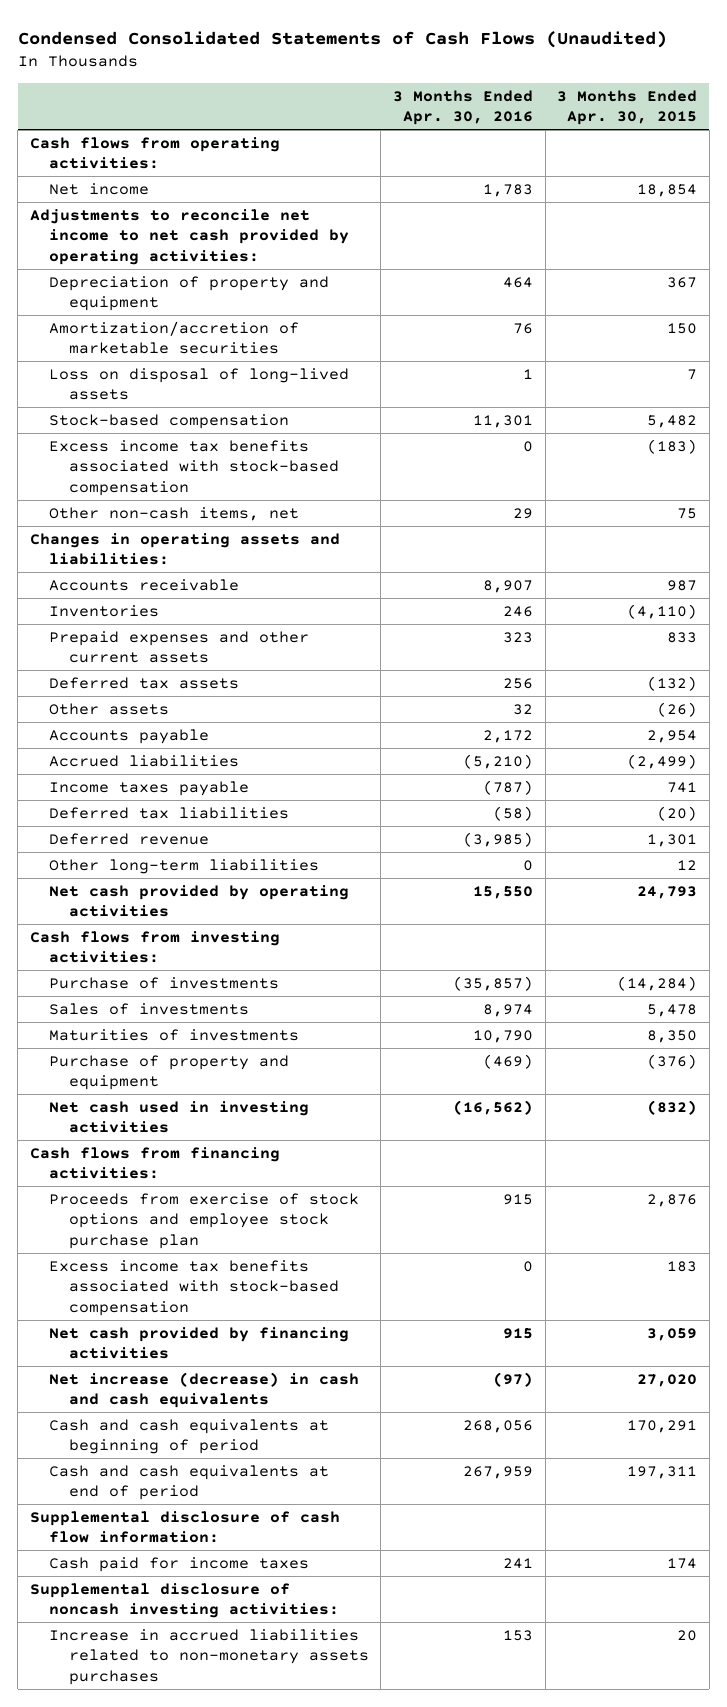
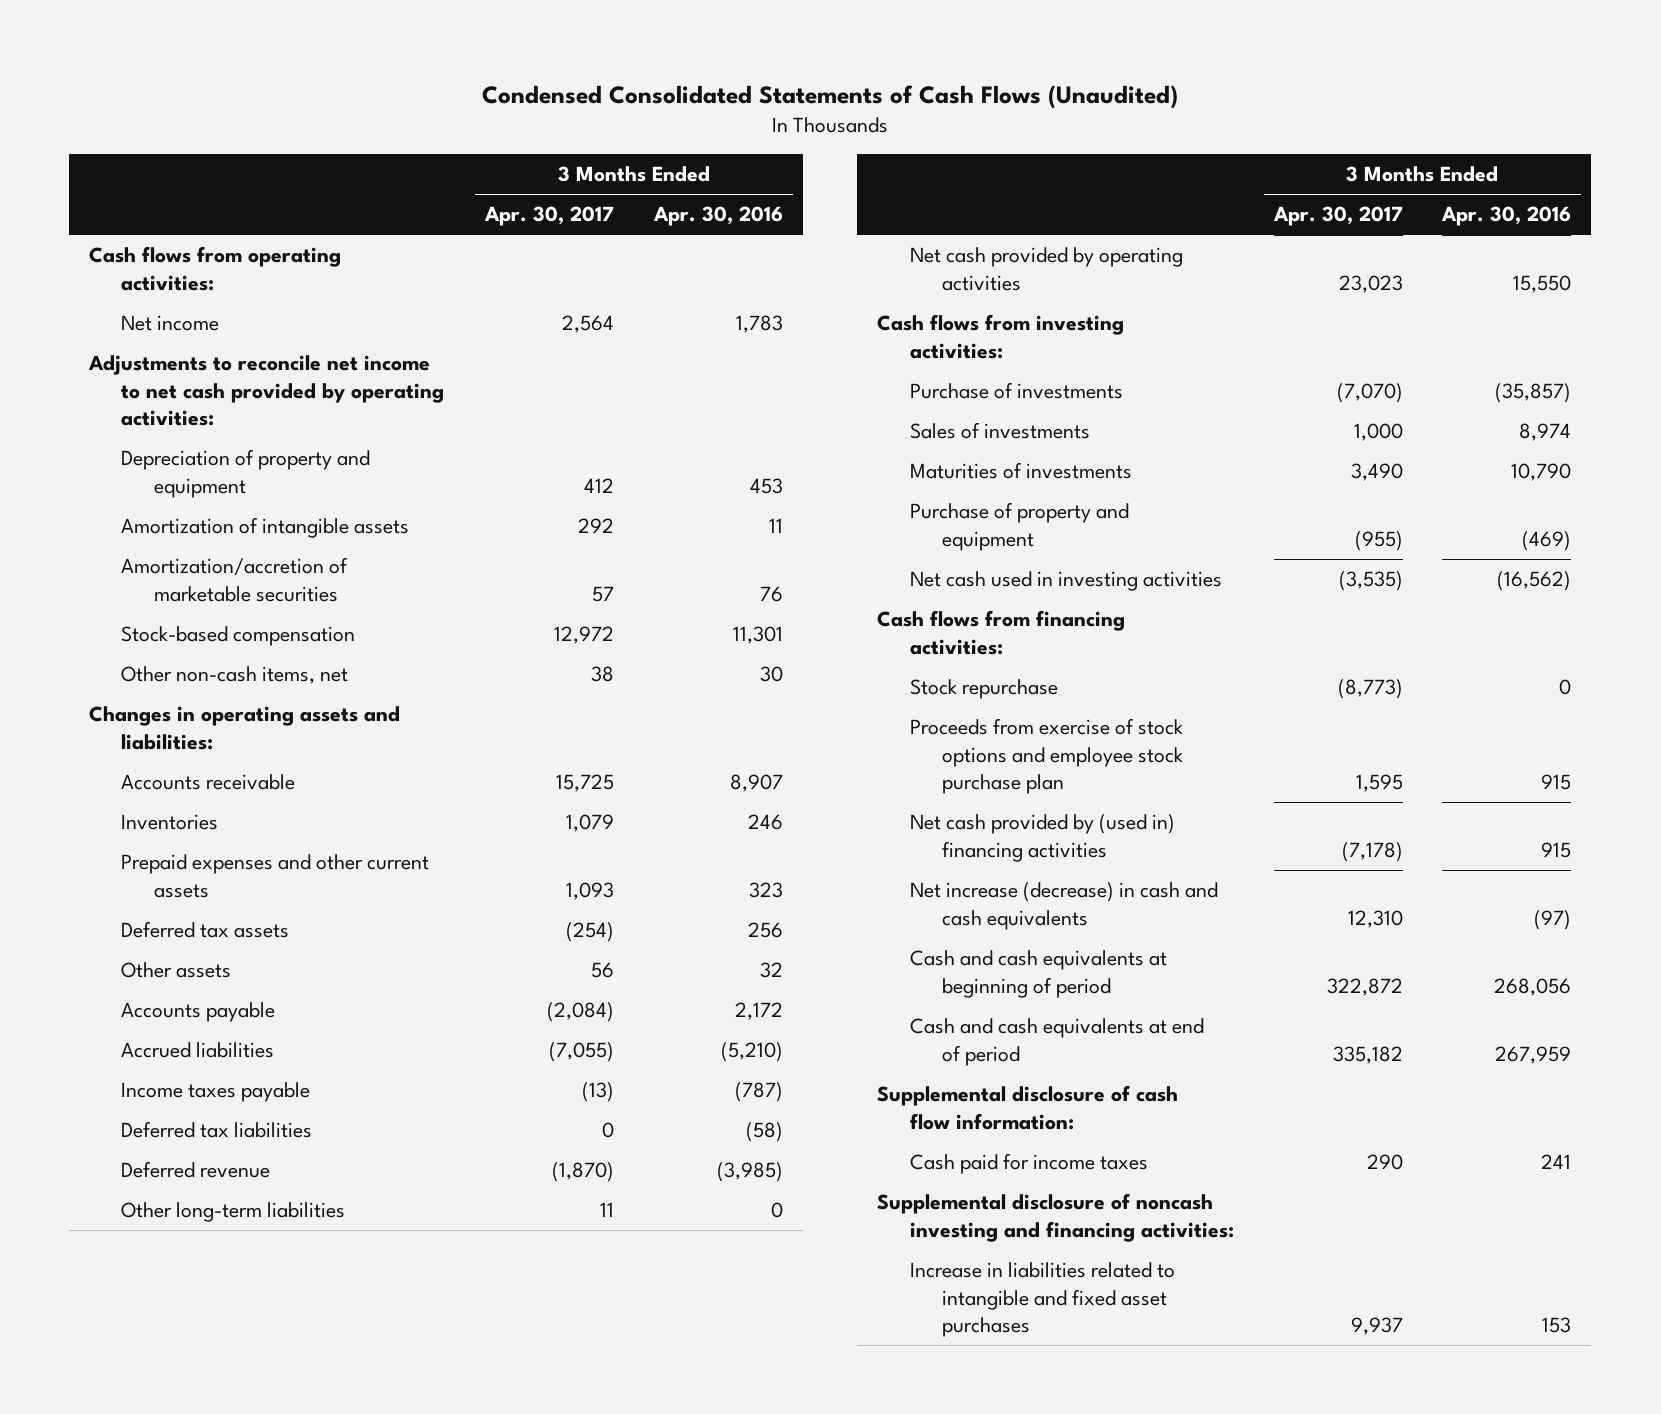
- | 3 Months Ended Apr. 30, 2016 | 3 Months Ended Apr. 30, 2015
+ | 3 Months Ended Apr. 30, 2017 | 3 Months Ended Apr. 30, 2016
- Depreciation of property and equipment | 464 | 367
+ Depreciation of property and equipment | 412 | 453
+ Amortization of intangible assets | 292 | 11
- Loss on disposal of long-lived assets | 1 | 7
- Excess income tax benefits associated with stock-based compensation | 0 | (183)
- Other non-cash items, net | 29 | 75
+ Other non-cash items, net | 38 | 30
+ Stock repurchase | (8,773) | 0
- Excess income tax benefits associated with stock-based compensation | 0 | 183
- Net cash provided by financing activities | 915 | 3,059
+ Net cash provided by (used in) financing activities | (7,178) | 915
- Supplemental disclosure of noncash investing activities:
- Increase in accrued liabilities related to non-monetary assets purchases | 153 | 20
+ Supplemental disclosure of noncash investing and financing activities:
+ Increase in liabilities related to intangible and fixed asset purchases | 9,937 | 153

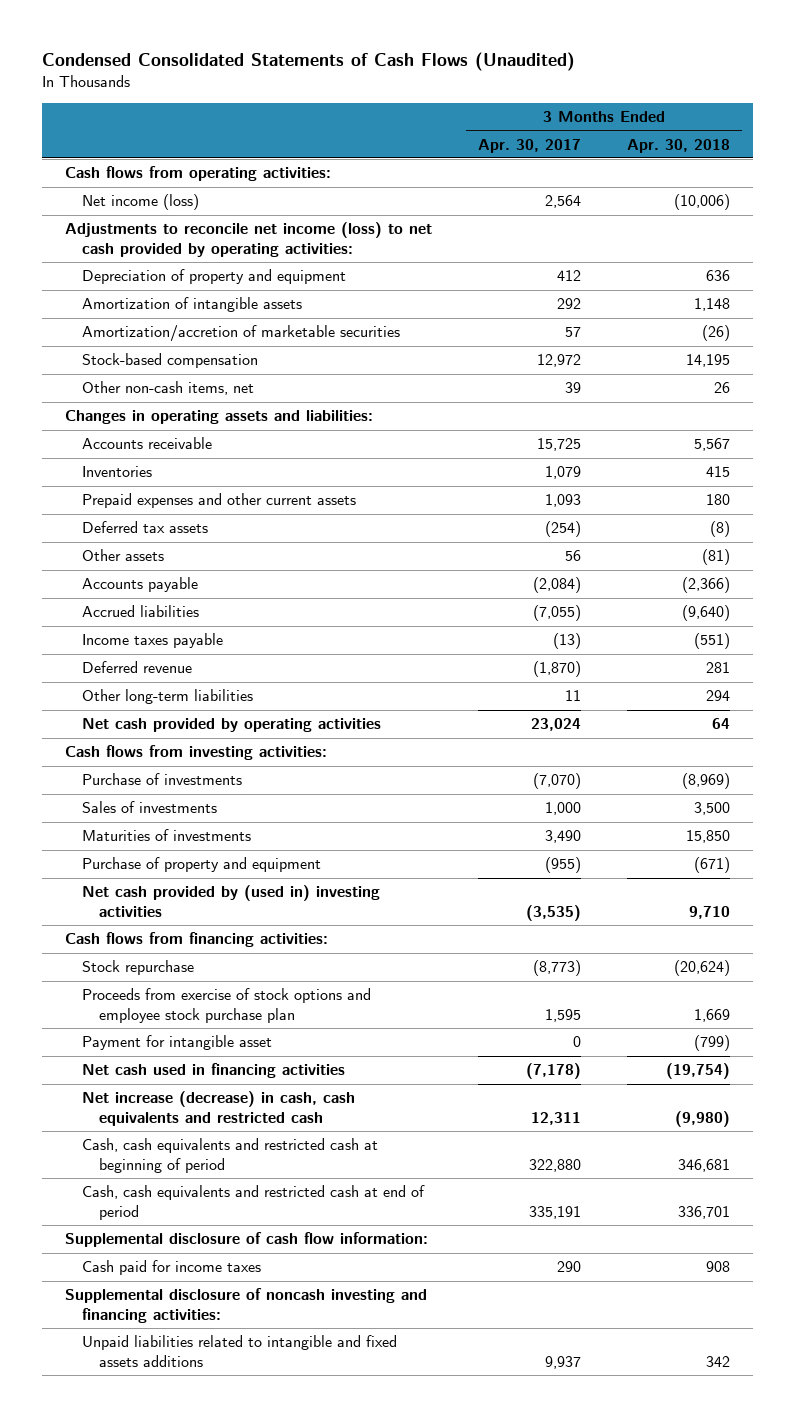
- | 3 Months Ended Apr. 30, 2017 | 3 Months Ended Apr. 30, 2016
+ | 3 Months Ended Apr. 30, 2017 | 3 Months Ended Apr. 30, 2018
- Net income | 2,564 | 1,783
- Adjustments to reconcile net income to net cash provided by operating activities:
+ Net income (loss) | 2,564 | (10,006)
+ Adjustments to reconcile net income (loss) to net cash provided by operating activities:
- Other non-cash items, net | 38 | 30
+ Other non-cash items, net | 39 | 26
- Deferred tax liabilities | 0 | (58)
- Net cash provided by operating activities | 23,023 | 15,550
+ Net cash provided by operating activities | 23,024 | 64
- Net cash used in investing activities | (3,535) | (16,562)
+ Net cash provided by (used in) investing activities | (3,535) | 9,710
- Net cash provided by (used in) financing activities | (7,178) | 915
- Net increase (decrease) in cash and cash equivalents | 12,310 | (97)
- Cash and cash equivalents at beginning of period | 322,872 | 268,056
- Cash and cash equivalents at end of period | 335,182 | 267,959
+ Payment for intangible asset | 0 | (799)
+ Net cash used in financing activities | (7,178) | (19,754)
+ Net increase (decrease) in cash, cash equivalents and restricted cash | 12,311 | (9,980)
+ Cash, cash equivalents and restricted cash at beginning of period | 322,880 | 346,681
+ Cash, cash equivalents and restricted cash at end of period | 335,191 | 336,701
- Increase in liabilities related to intangible and fixed asset purchases | 9,937 | 153
+ Unpaid liabilities related to intangible and fixed assets additions | 9,937 | 342

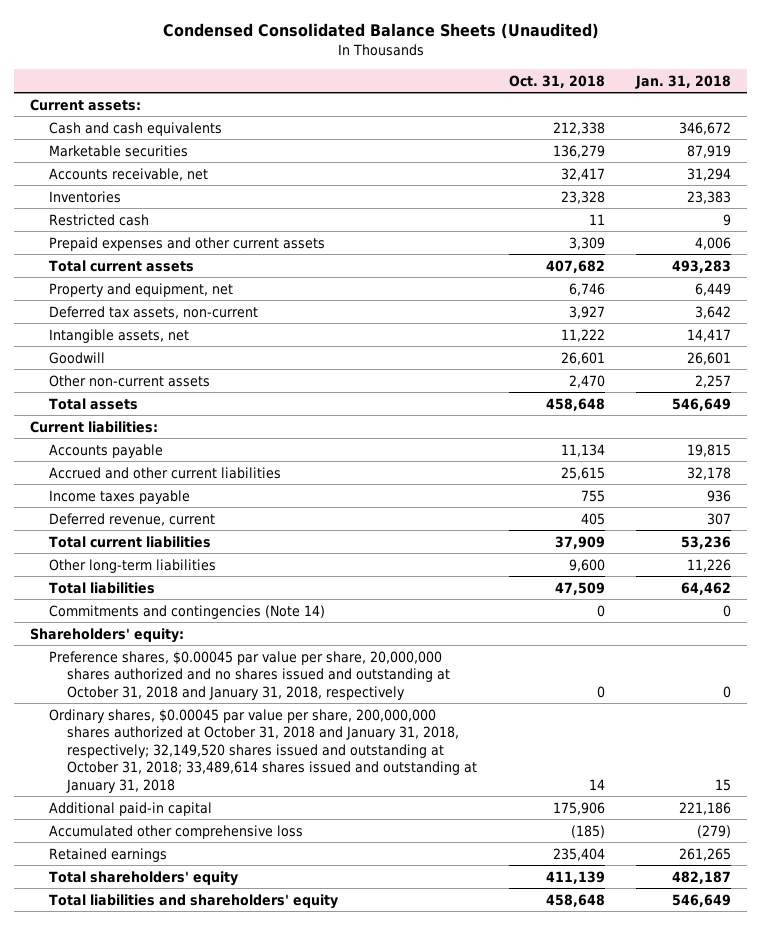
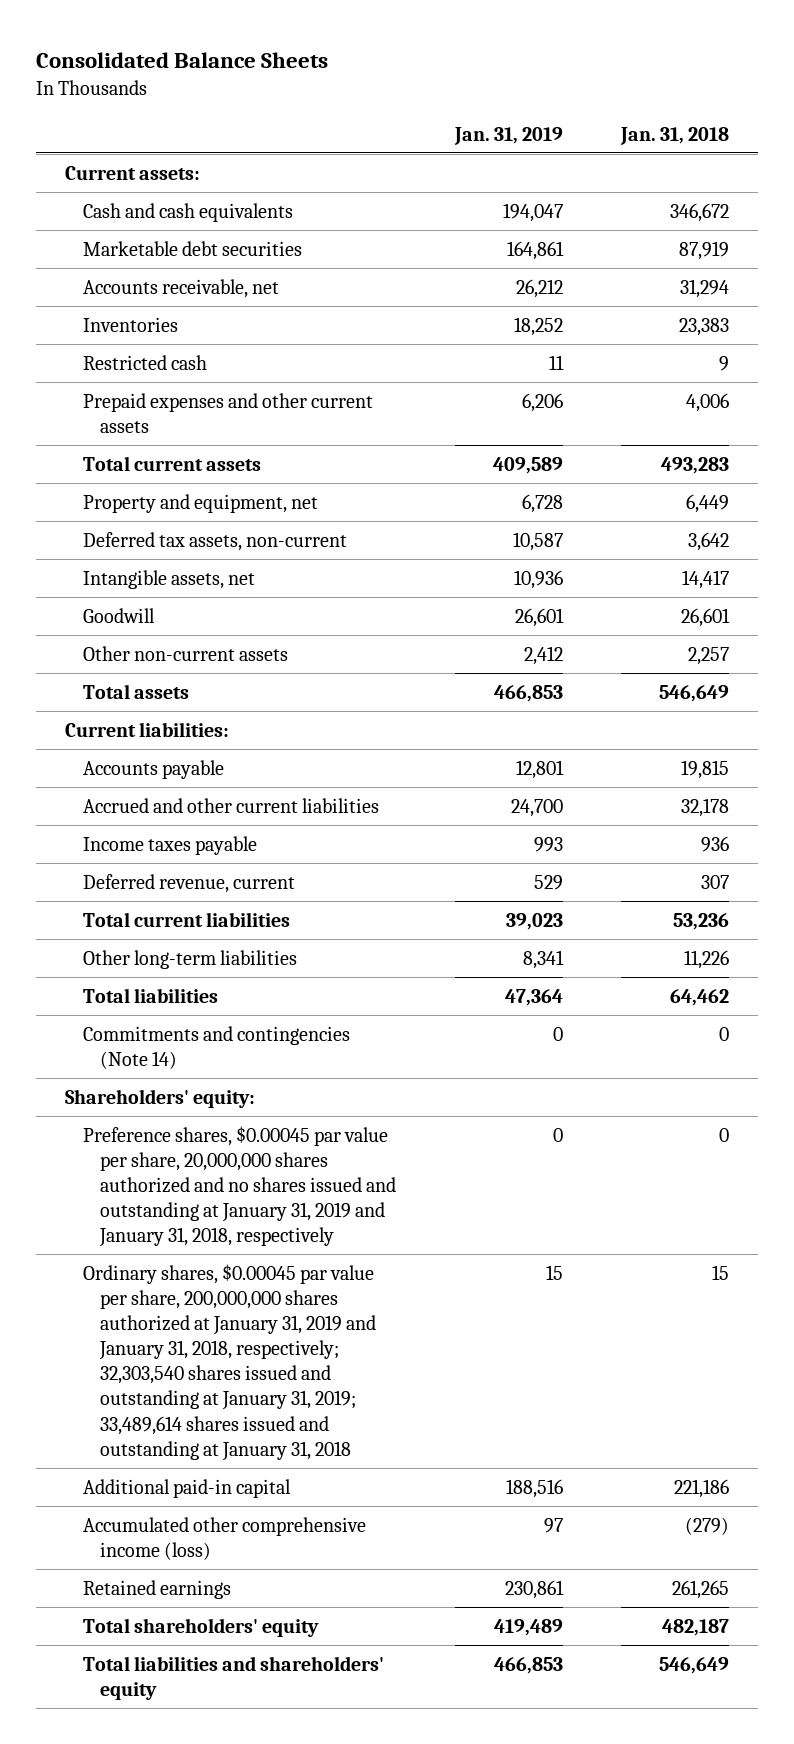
- Condensed Consolidated Balance Sheets (Unaudited)
+ Consolidated Balance Sheets
- | Oct. 31, 2018 | Jan. 31, 2018
+ | Jan. 31, 2019 | Jan. 31, 2018
- Marketable securities | 136,279 | 87,919
+ Marketable debt securities | 164,861 | 87,919
- Preference shares, $0.00045 par value per share, 20,000,000 shares authorized and no shares issued and outstanding at October 31, 2018 and January 31, 2018, respectively | 0 | 0
- Ordinary shares, $0.00045 par value per share, 200,000,000 shares authorized at October 31, 2018 and January 31, 2018, respectively; 32,149,520 shares issued and outstanding at October 31, 2018; 33,489,614 shares issued and outstanding at January 31, 2018 | 14 | 15
+ Preference shares, $0.00045 par value per share, 20,000,000 shares authorized and no shares issued and outstanding at January 31, 2019 and January 31, 2018, respectively | 0 | 0
+ Ordinary shares, $0.00045 par value per share, 200,000,000 shares authorized at January 31, 2019 and January 31, 2018, respectively; 32,303,540 shares issued and outstanding at January 31, 2019; 33,489,614 shares issued and outstanding at January 31, 2018 | 15 | 15
- Accumulated other comprehensive loss | (185) | (279)
+ Accumulated other comprehensive income (loss) | 97 | (279)

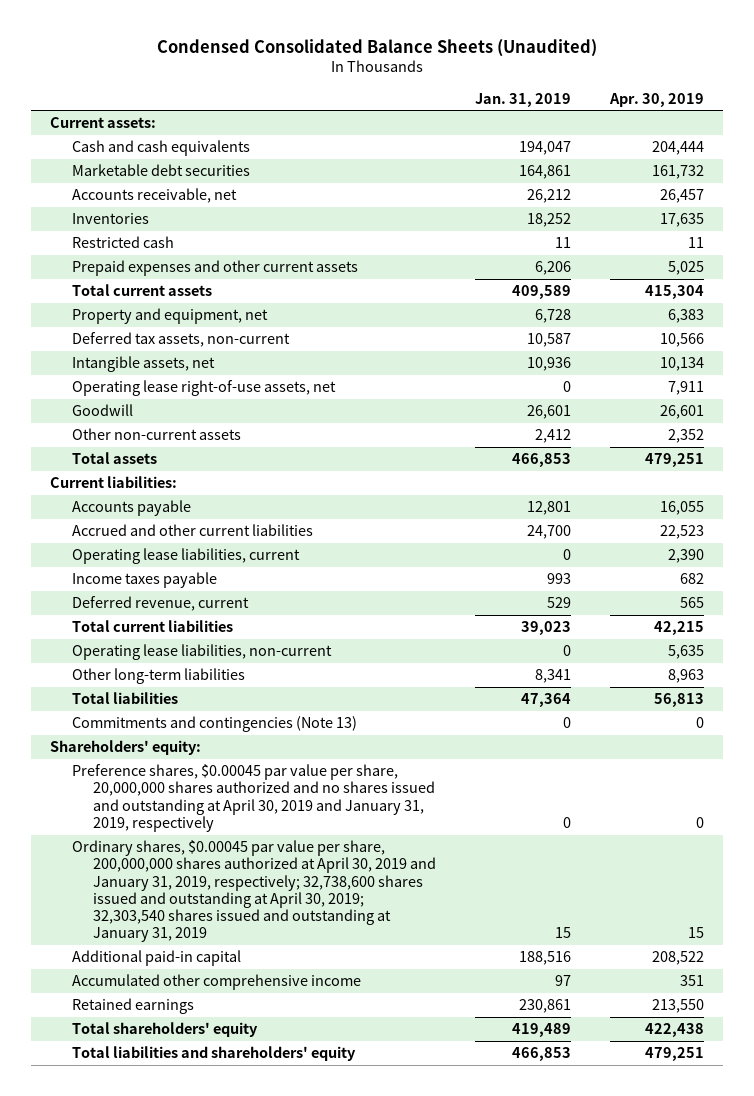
- Consolidated Balance Sheets
+ Condensed Consolidated Balance Sheets (Unaudited)
- | Jan. 31, 2019 | Jan. 31, 2018
+ | Jan. 31, 2019 | Apr. 30, 2019
+ Operating lease right-of-use assets, net | 0 | 7,911
+ Operating lease liabilities, current | 0 | 2,390
+ Operating lease liabilities, non-current | 0 | 5,635
- Commitments and contingencies (Note 14) | 0 | 0
+ Commitments and contingencies (Note 13) | 0 | 0
- Preference shares, $0.00045 par value per share, 20,000,000 shares authorized and no shares issued and outstanding at January 31, 2019 and January 31, 2018, respectively | 0 | 0
- Ordinary shares, $0.00045 par value per share, 200,000,000 shares authorized at January 31, 2019 and January 31, 2018, respectively; 32,303,540 shares issued and outstanding at January 31, 2019; 33,489,614 shares issued and outstanding at January 31, 2018 | 15 | 15
+ Preference shares, $0.00045 par value per share, 20,000,000 shares authorized and no shares issued and outstanding at April 30, 2019 and January 31, 2019, respectively | 0 | 0
+ Ordinary shares, $0.00045 par value per share, 200,000,000 shares authorized at April 30, 2019 and January 31, 2019, respectively; 32,738,600 shares issued and outstanding at April 30, 2019; 32,303,540 shares issued and outstanding at January 31, 2019 | 15 | 15
- Accumulated other comprehensive income (loss) | 97 | (279)
+ Accumulated other comprehensive income | 97 | 351

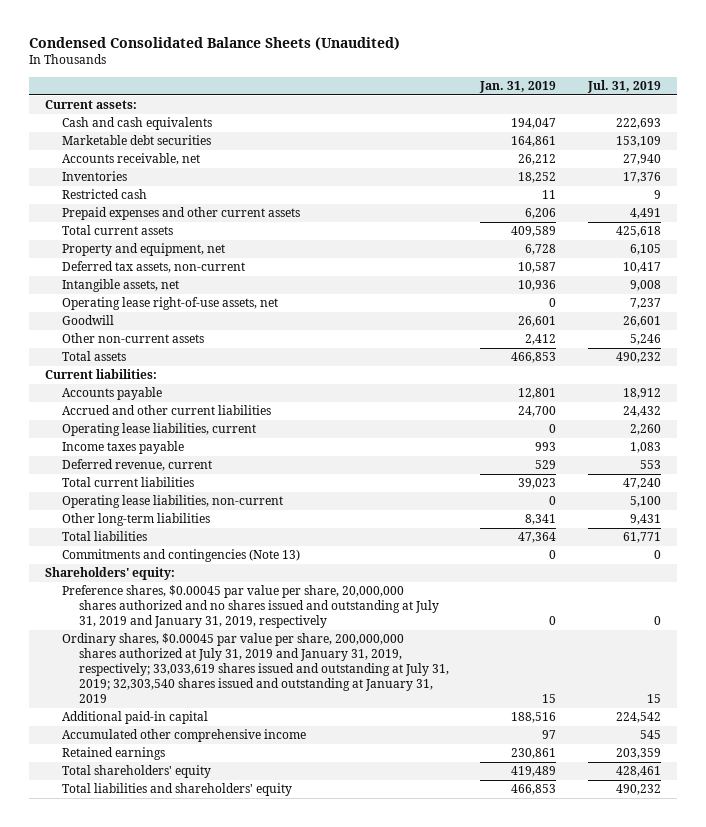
- | Jan. 31, 2019 | Apr. 30, 2019
+ | Jan. 31, 2019 | Jul. 31, 2019
- Preference shares, $0.00045 par value per share, 20,000,000 shares authorized and no shares issued and outstanding at April 30, 2019 and January 31, 2019, respectively | 0 | 0
- Ordinary shares, $0.00045 par value per share, 200,000,000 shares authorized at April 30, 2019 and January 31, 2019, respectively; 32,738,600 shares issued and outstanding at April 30, 2019; 32,303,540 shares issued and outstanding at January 31, 2019 | 15 | 15
+ Preference shares, $0.00045 par value per share, 20,000,000 shares authorized and no shares issued and outstanding at July 31, 2019 and January 31, 2019, respectively | 0 | 0
+ Ordinary shares, $0.00045 par value per share, 200,000,000 shares authorized at July 31, 2019 and January 31, 2019, respectively; 33,033,619 shares issued and outstanding at July 31, 2019; 32,303,540 shares issued and outstanding at January 31, 2019 | 15 | 15

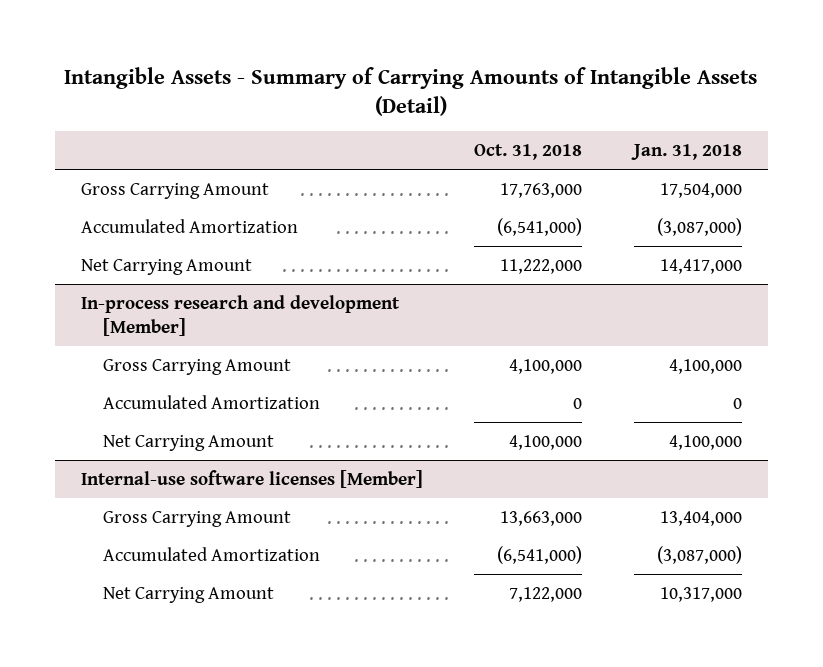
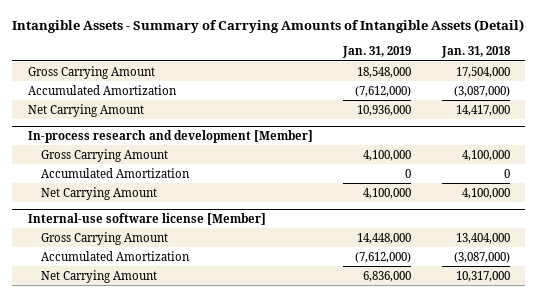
- | Oct. 31, 2018 | Jan. 31, 2018
+ | Jan. 31, 2019 | Jan. 31, 2018
- Internal-use software licenses [Member]
+ Internal-use software license [Member]

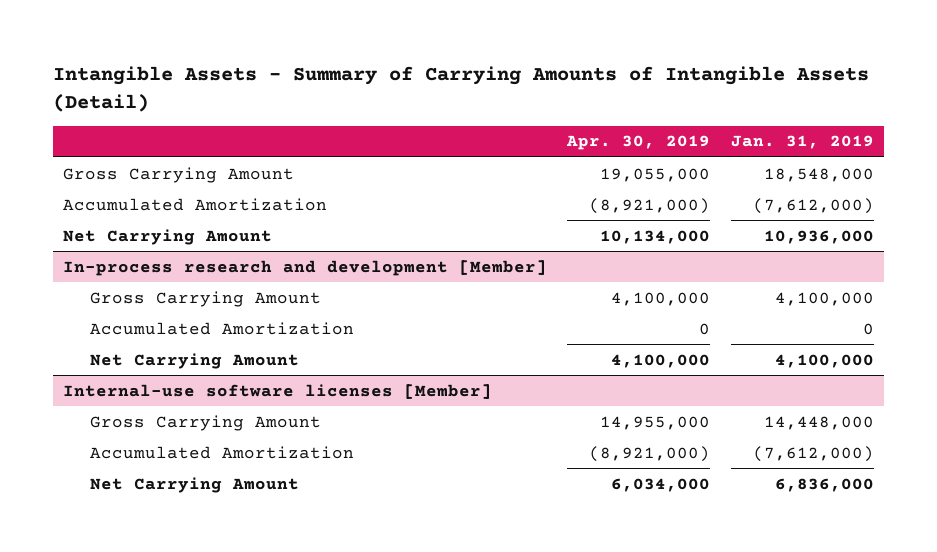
- | Jan. 31, 2019 | Jan. 31, 2018
+ | Apr. 30, 2019 | Jan. 31, 2019
- Internal-use software license [Member]
+ Internal-use software licenses [Member]

